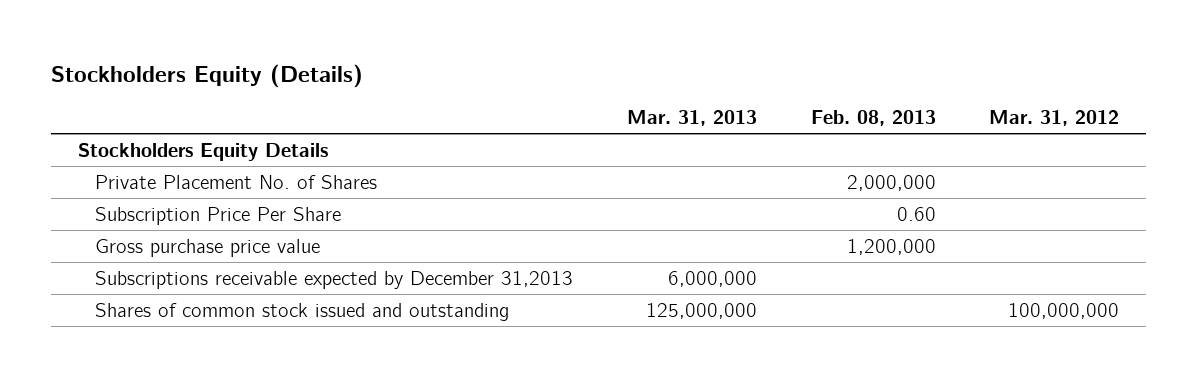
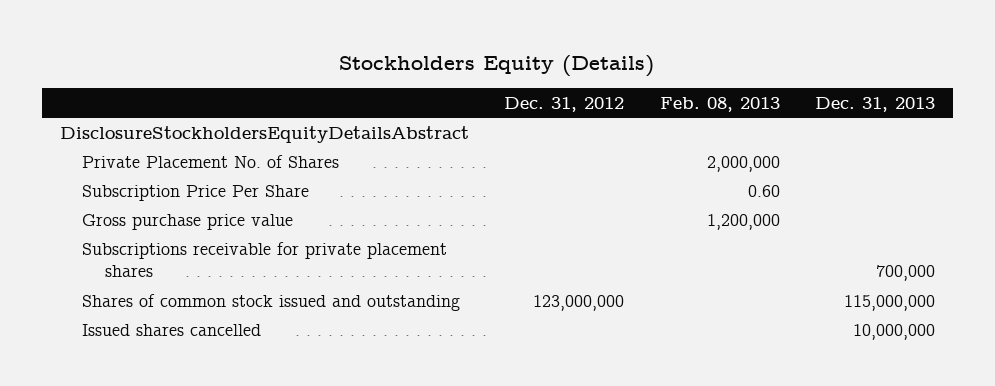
- | Mar. 31, 2013 | Feb. 08, 2013 | Mar. 31, 2012
+ | Dec. 31, 2012 | Feb. 08, 2013 | Dec. 31, 2013
- Stockholders Equity Details
+ DisclosureStockholdersEquityDetailsAbstract
- Subscriptions receivable expected by December 31,2013 | 6,000,000 | |
+ Subscriptions receivable for private placement shares | | | 700,000
+ Issued shares cancelled | | | 10,000,000

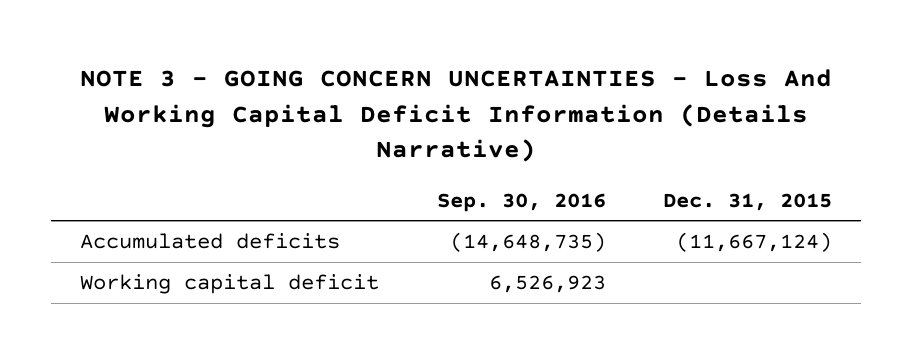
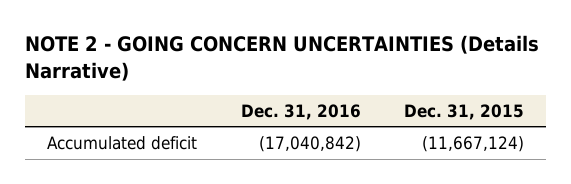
- NOTE 3 - GOING CONCERN UNCERTAINTIES - Loss And Working Capital Deficit Information (Details Narrative)
+ NOTE 2 - GOING CONCERN UNCERTAINTIES (Details Narrative)
- | Sep. 30, 2016 | Dec. 31, 2015
+ | Dec. 31, 2016 | Dec. 31, 2015
- Accumulated deficits | (14,648,735) | (11,667,124)
- Working capital deficit | 6,526,923 |
+ Accumulated deficit | (17,040,842) | (11,667,124)

